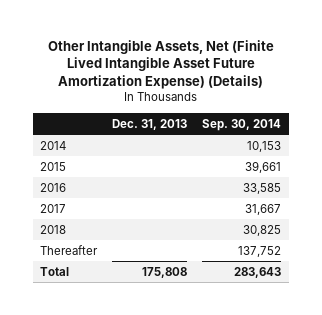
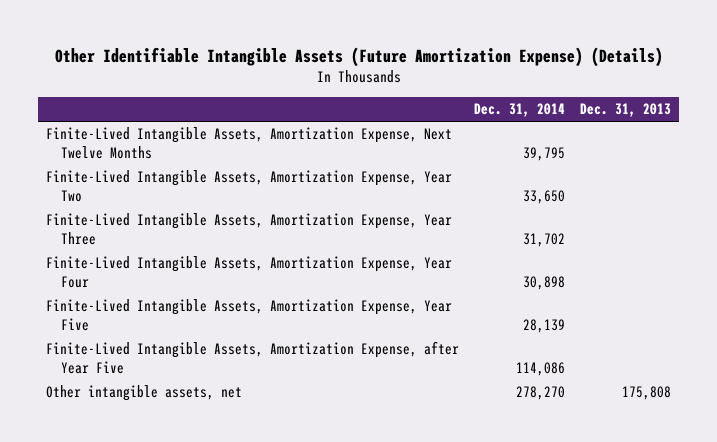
- Other Intangible Assets, Net (Finite Lived Intangible Asset Future Amortization Expense) (Details)
+ Other Identifiable Intangible Assets (Future Amortization Expense) (Details)
- | Dec. 31, 2013 | Sep. 30, 2014
+ | Dec. 31, 2014 | Dec. 31, 2013
- 2014 | | 10,153
- 2015 | | 39,661
- 2016 | | 33,585
- 2017 | | 31,667
- 2018 | | 30,825
- Thereafter | | 137,752
- Total | 175,808 | 283,643
+ Finite-Lived Intangible Assets, Amortization Expense, Next Twelve Months | 39,795 |
+ Finite-Lived Intangible Assets, Amortization Expense, Year Two | 33,650 |
+ Finite-Lived Intangible Assets, Amortization Expense, Year Three | 31,702 |
+ Finite-Lived Intangible Assets, Amortization Expense, Year Four | 30,898 |
+ Finite-Lived Intangible Assets, Amortization Expense, Year Five | 28,139 |
+ Finite-Lived Intangible Assets, Amortization Expense, after Year Five | 114,086 |
+ Other intangible assets, net | 278,270 | 175,808

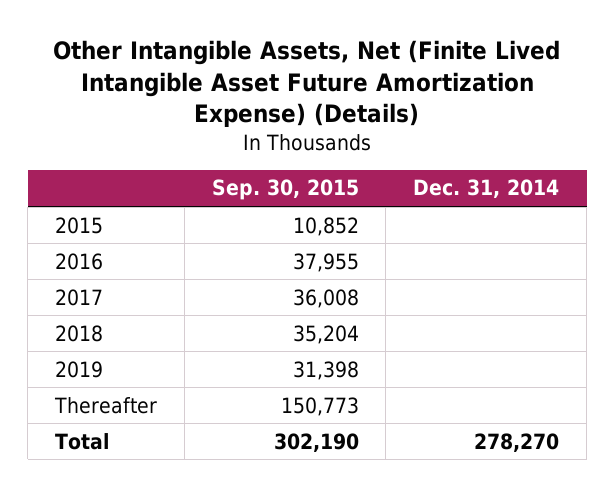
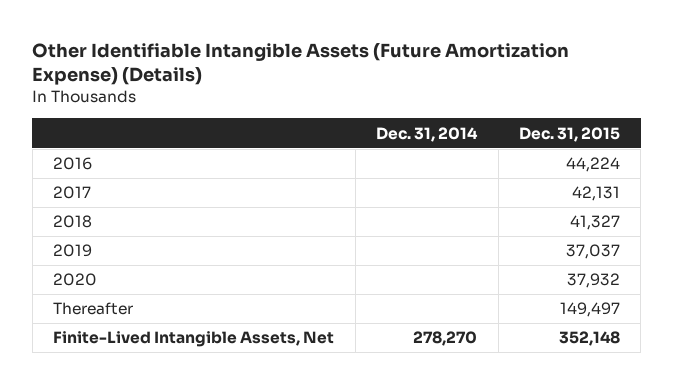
- Other Intangible Assets, Net (Finite Lived Intangible Asset Future Amortization Expense) (Details)
+ Other Identifiable Intangible Assets (Future Amortization Expense) (Details)
- | Sep. 30, 2015 | Dec. 31, 2014
+ | Dec. 31, 2014 | Dec. 31, 2015
- 2015 | 10,852 |
+ 2020 | | 37,932
- Total | 302,190 | 278,270
+ Finite-Lived Intangible Assets, Net | 278,270 | 352,148

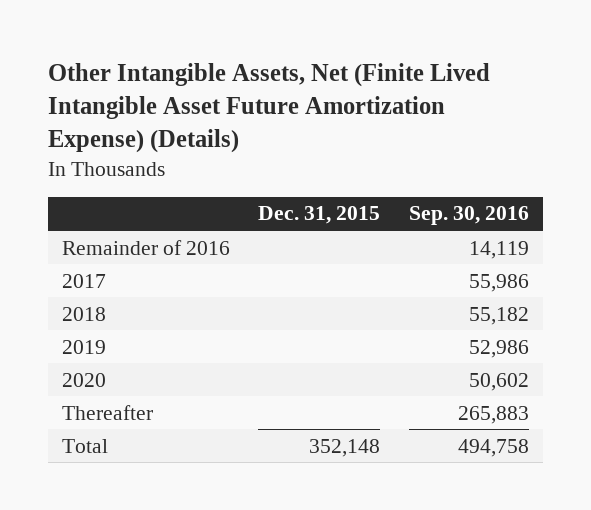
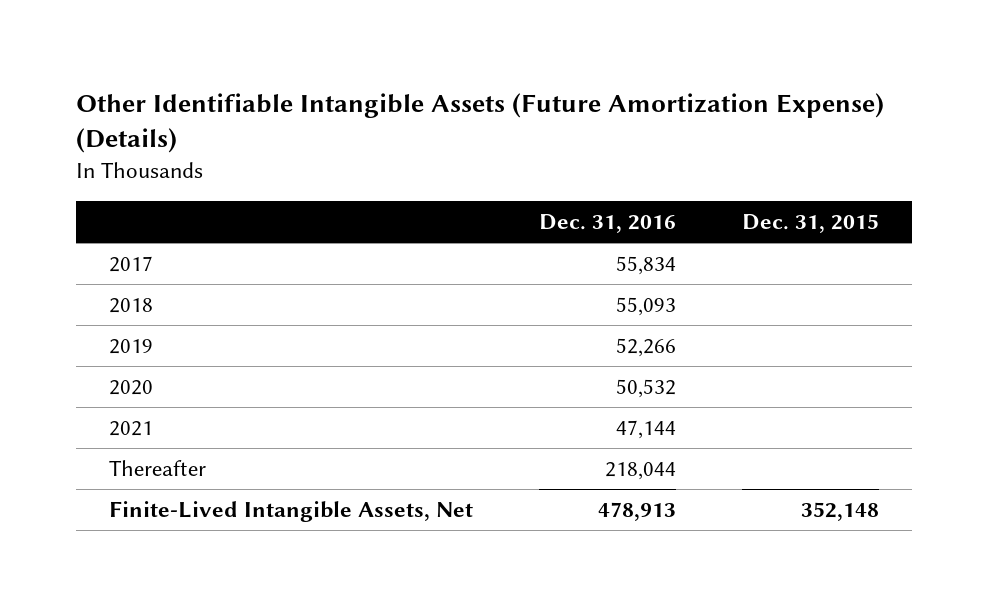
- Other Intangible Assets, Net (Finite Lived Intangible Asset Future Amortization Expense) (Details)
+ Other Identifiable Intangible Assets (Future Amortization Expense) (Details)
- | Dec. 31, 2015 | Sep. 30, 2016
+ | Dec. 31, 2016 | Dec. 31, 2015
- Remainder of 2016 | | 14,119
+ 2021 | 47,144 |
- Total | 352,148 | 494,758
+ Finite-Lived Intangible Assets, Net | 478,913 | 352,148

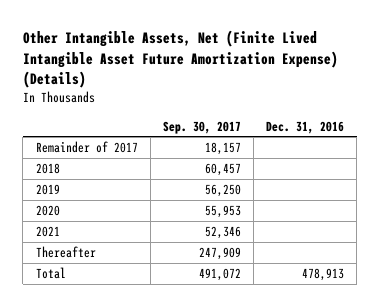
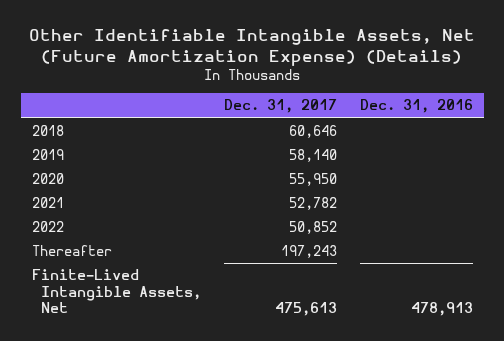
- Other Intangible Assets, Net (Finite Lived Intangible Asset Future Amortization Expense) (Details)
+ Other Identifiable Intangible Assets, Net (Future Amortization Expense) (Details)
- | Sep. 30, 2017 | Dec. 31, 2016
+ | Dec. 31, 2017 | Dec. 31, 2016
- Remainder of 2017 | 18,157 |
+ 2022 | 50,852 |
- Total | 491,072 | 478,913
+ Finite-Lived Intangible Assets, Net | 475,613 | 478,913

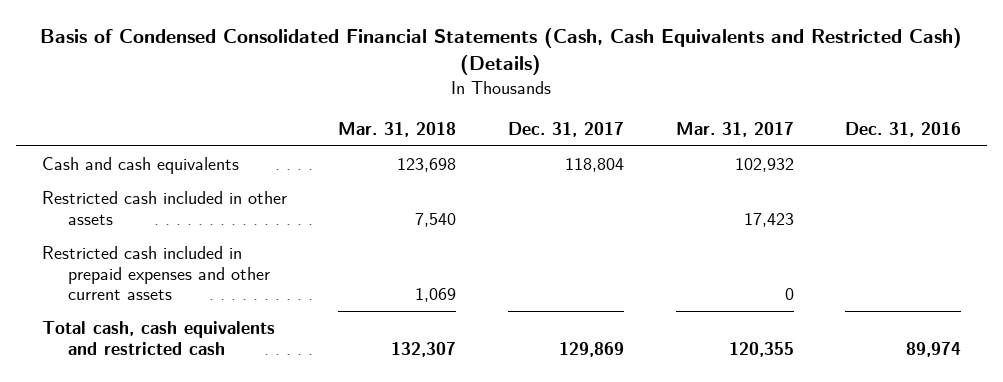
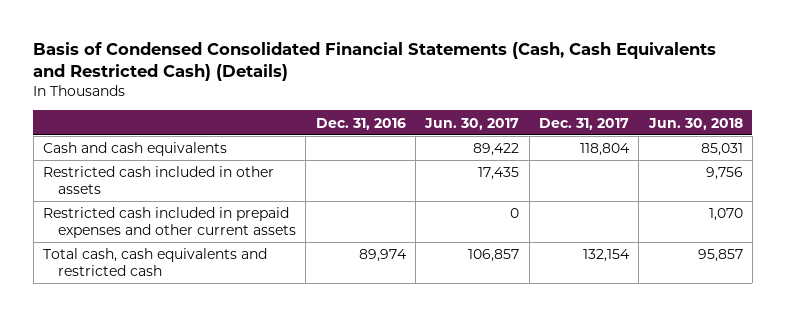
- | Mar. 31, 2018 | Dec. 31, 2017 | Mar. 31, 2017 | Dec. 31, 2016
+ | Dec. 31, 2016 | Jun. 30, 2017 | Dec. 31, 2017 | Jun. 30, 2018
- Total cash, cash equivalents and restricted cash | 132,307 | 129,869 | 120,355 | 89,974
+ Total cash, cash equivalents and restricted cash | 89,974 | 106,857 | 132,154 | 95,857

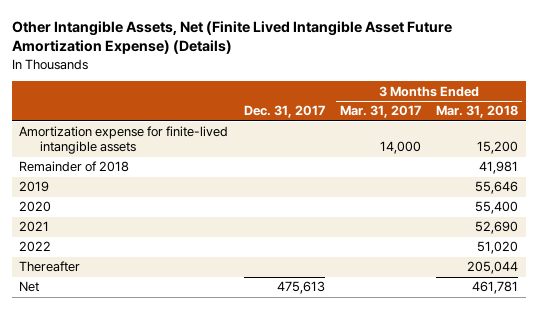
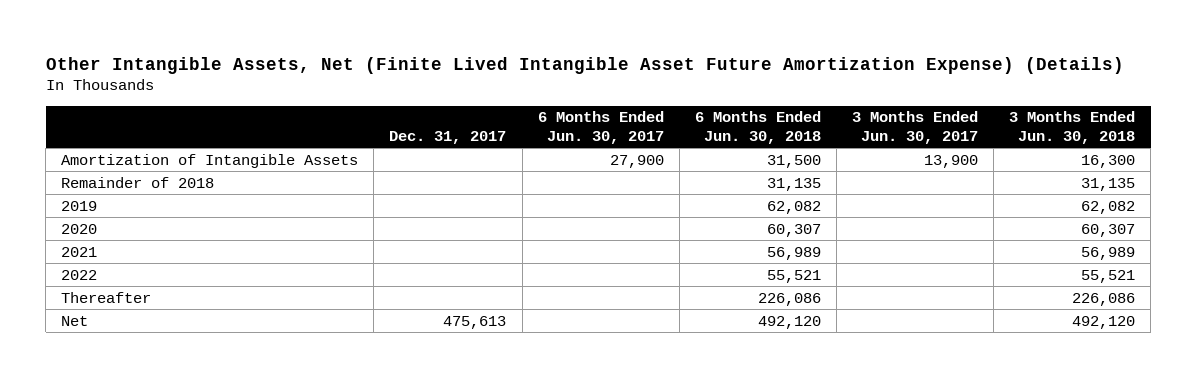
- | Dec. 31, 2017 | 3 Months Ended Mar. 31, 2017 | 3 Months Ended Mar. 31, 2018
+ | Dec. 31, 2017 | 6 Months Ended Jun. 30, 2017 | 6 Months Ended Jun. 30, 2018 | 3 Months Ended Jun. 30, 2017 | 3 Months Ended Jun. 30, 2018
- Amortization expense for finite-lived intangible assets | | 14,000 | 15,200
+ Amortization of Intangible Assets | | 27,900 | 31,500 | 13,900 | 16,300

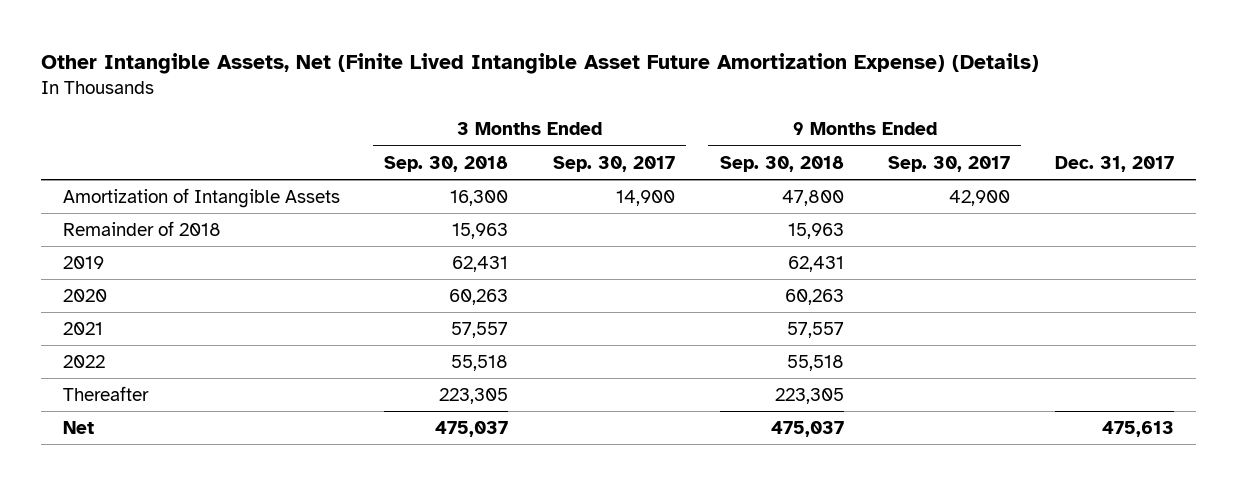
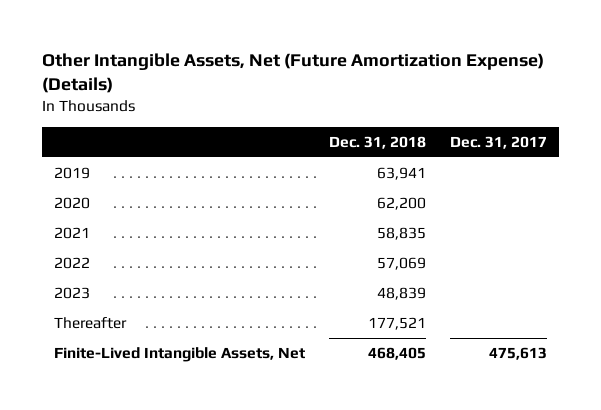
- Other Intangible Assets, Net (Finite Lived Intangible Asset Future Amortization Expense) (Details)
+ Other Intangible Assets, Net (Future Amortization Expense) (Details)
- | 3 Months Ended Sep. 30, 2018 | 3 Months Ended Sep. 30, 2017 | 9 Months Ended Sep. 30, 2018 | 9 Months Ended Sep. 30, 2017 | Dec. 31, 2017
+ | Dec. 31, 2018 | Dec. 31, 2017
- Amortization of Intangible Assets | 16,300 | 14,900 | 47,800 | 42,900 |
- Remainder of 2018 | 15,963 | | 15,963 | |
+ 2023 | 48,839 |
- Net | 475,037 | | 475,037 | | 475,613
+ Finite-Lived Intangible Assets, Net | 468,405 | 475,613

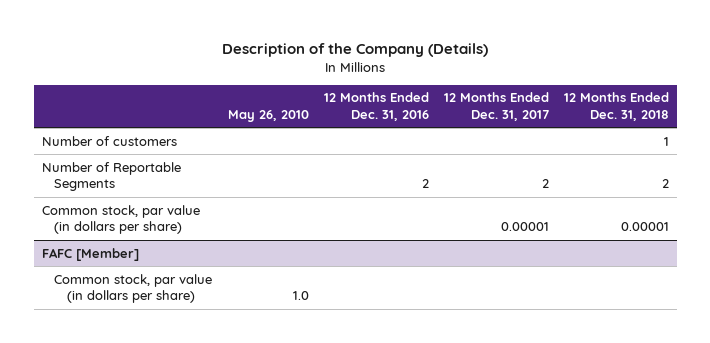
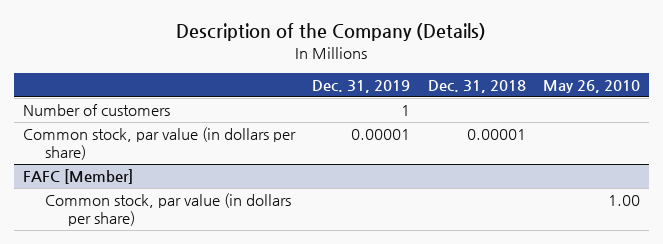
- | May 26, 2010 | 12 Months Ended Dec. 31, 2016 | 12 Months Ended Dec. 31, 2017 | 12 Months Ended Dec. 31, 2018
+ | Dec. 31, 2019 | Dec. 31, 2018 | May 26, 2010
- Number of Reportable Segments | | 2 | 2 | 2
@ FAFC [Member]
- Common stock, par value (in dollars per share) | 1.0 | | |
+ Common stock, par value (in dollars per share) | | | 1.00

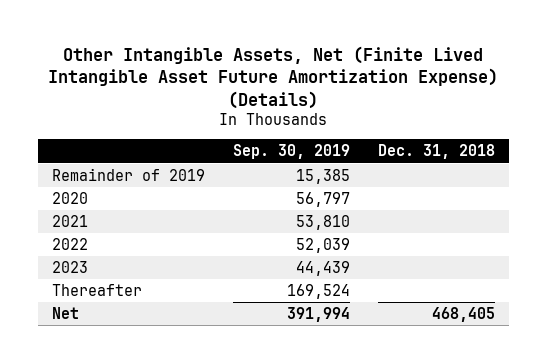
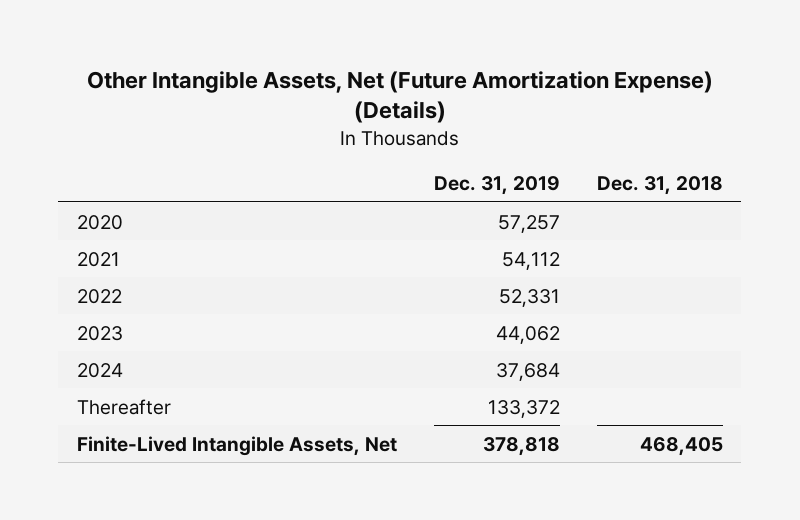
- Other Intangible Assets, Net (Finite Lived Intangible Asset Future Amortization Expense) (Details)
+ Other Intangible Assets, Net (Future Amortization Expense) (Details)
- | Sep. 30, 2019 | Dec. 31, 2018
+ | Dec. 31, 2019 | Dec. 31, 2018
- Remainder of 2019 | 15,385 |
+ 2024 | 37,684 |
- Net | 391,994 | 468,405
+ Finite-Lived Intangible Assets, Net | 378,818 | 468,405

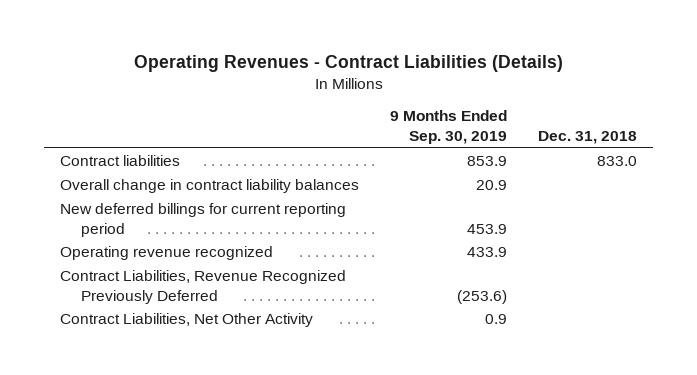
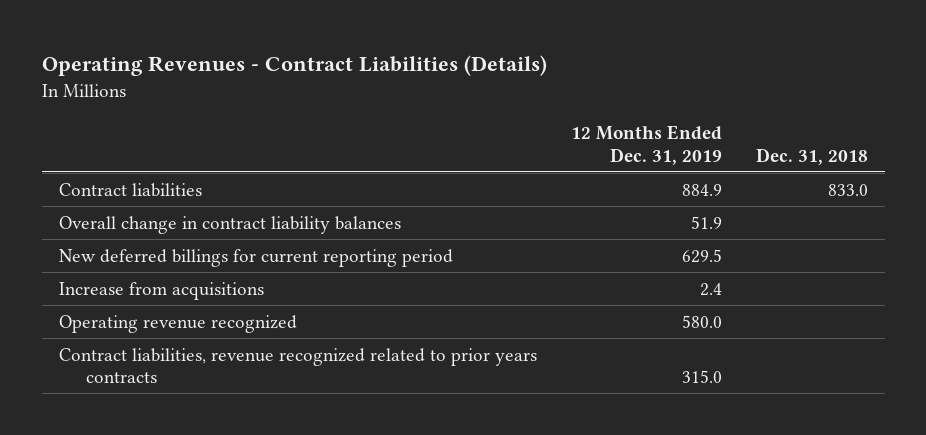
- | 9 Months Ended Sep. 30, 2019 | Dec. 31, 2018
+ | 12 Months Ended Dec. 31, 2019 | Dec. 31, 2018
+ Increase from acquisitions | 2.4 |
- Contract Liabilities, Revenue Recognized Previously Deferred | (253.6) |
- Contract Liabilities, Net Other Activity | 0.9 |
+ Contract liabilities, revenue recognized related to prior years contracts | 315.0 |

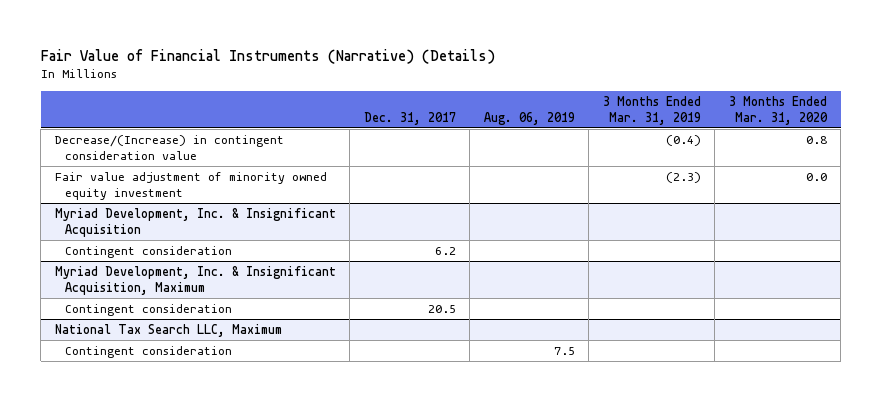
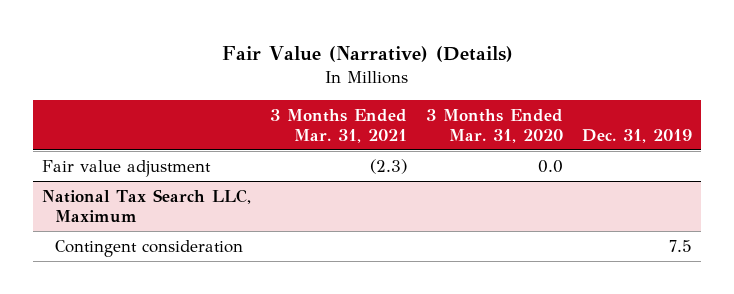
- Fair Value of Financial Instruments (Narrative) (Details)
+ Fair Value (Narrative) (Details)
- | Dec. 31, 2017 | Aug. 06, 2019 | 3 Months Ended Mar. 31, 2019 | 3 Months Ended Mar. 31, 2020
+ | 3 Months Ended Mar. 31, 2021 | 3 Months Ended Mar. 31, 2020 | Dec. 31, 2019
- Decrease/(Increase) in contingent consideration value | | | (0.4) | 0.8
- Fair value adjustment of minority owned equity investment | | | (2.3) | 0.0
- Myriad Development, Inc. & Insignificant Acquisition
- Contingent consideration | 6.2 | | |
- Myriad Development, Inc. & Insignificant Acquisition, Maximum
- Contingent consideration | 20.5 | | |
+ Fair value adjustment | (2.3) | 0.0 |

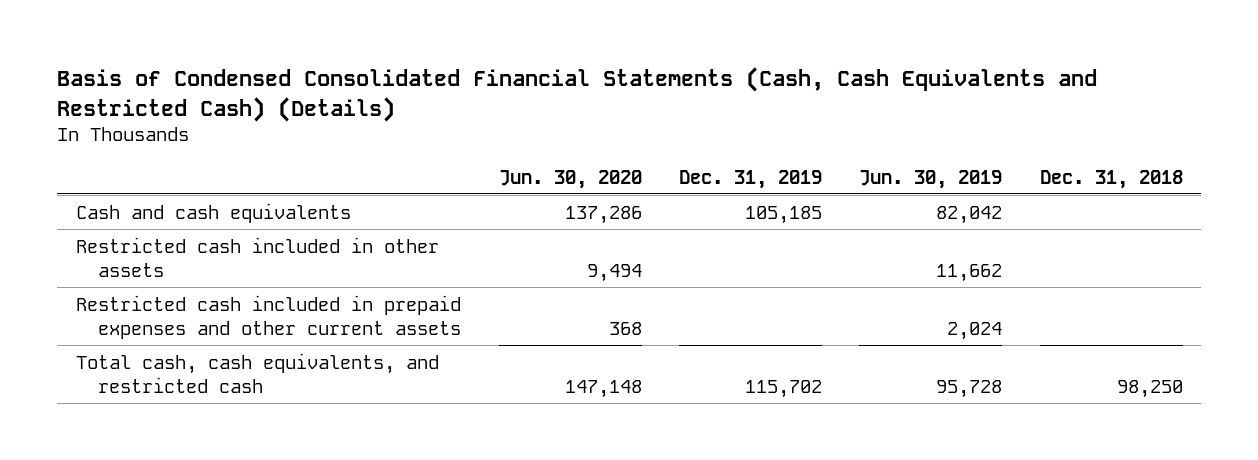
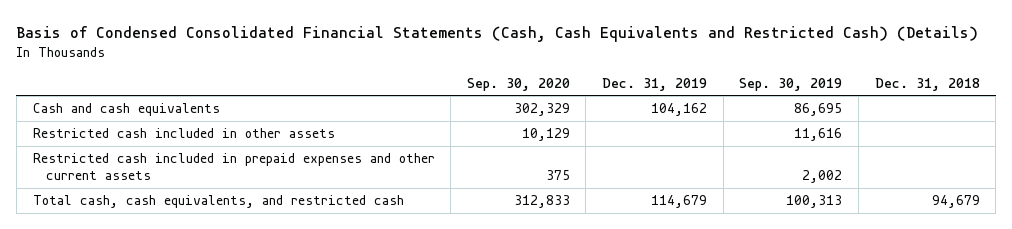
- | Jun. 30, 2020 | Dec. 31, 2019 | Jun. 30, 2019 | Dec. 31, 2018
+ | Sep. 30, 2020 | Dec. 31, 2019 | Sep. 30, 2019 | Dec. 31, 2018
- Cash and cash equivalents | 137,286 | 105,185 | 82,042 |
+ Cash and cash equivalents | 302,329 | 104,162 | 86,695 |
- Total cash, cash equivalents, and restricted cash | 147,148 | 115,702 | 95,728 | 98,250
+ Total cash, cash equivalents, and restricted cash | 312,833 | 114,679 | 100,313 | 94,679

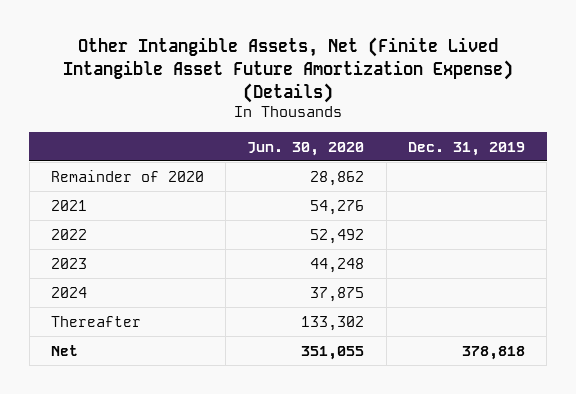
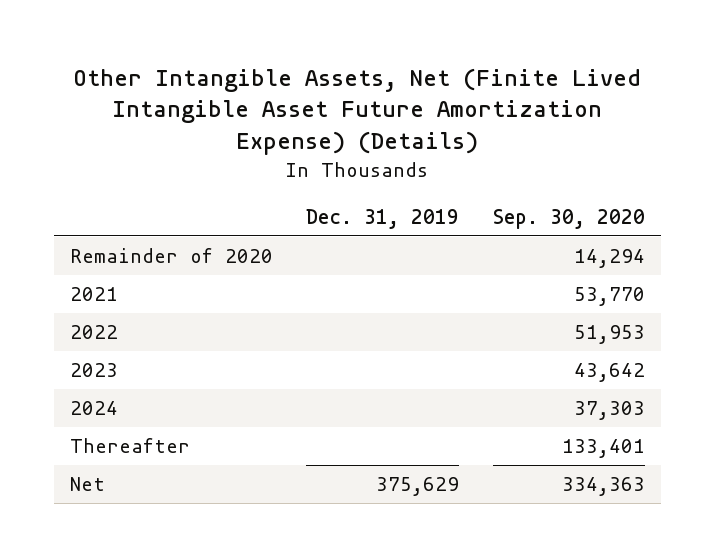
- | Jun. 30, 2020 | Dec. 31, 2019
+ | Dec. 31, 2019 | Sep. 30, 2020
- Net | 351,055 | 378,818
+ Net | 375,629 | 334,363

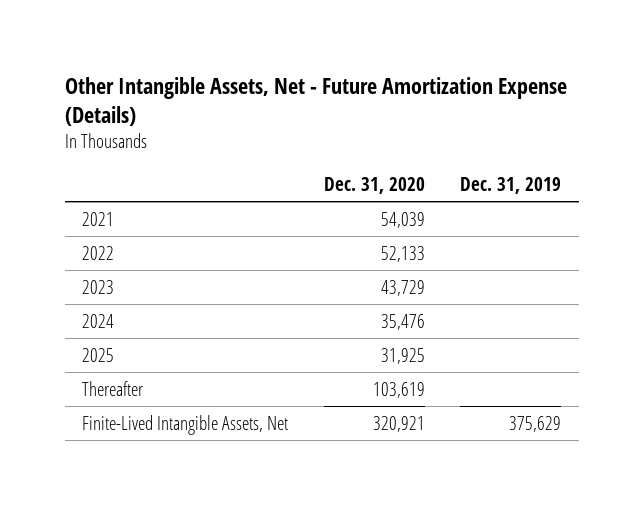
- Other Intangible Assets, Net (Finite Lived Intangible Asset Future Amortization Expense) (Details)
+ Other Intangible Assets, Net - Future Amortization Expense (Details)
- | Dec. 31, 2019 | Sep. 30, 2020
+ | Dec. 31, 2020 | Dec. 31, 2019
- Remainder of 2020 | | 14,294
+ 2025 | 31,925 |
- Net | 375,629 | 334,363
+ Finite-Lived Intangible Assets, Net | 320,921 | 375,629

